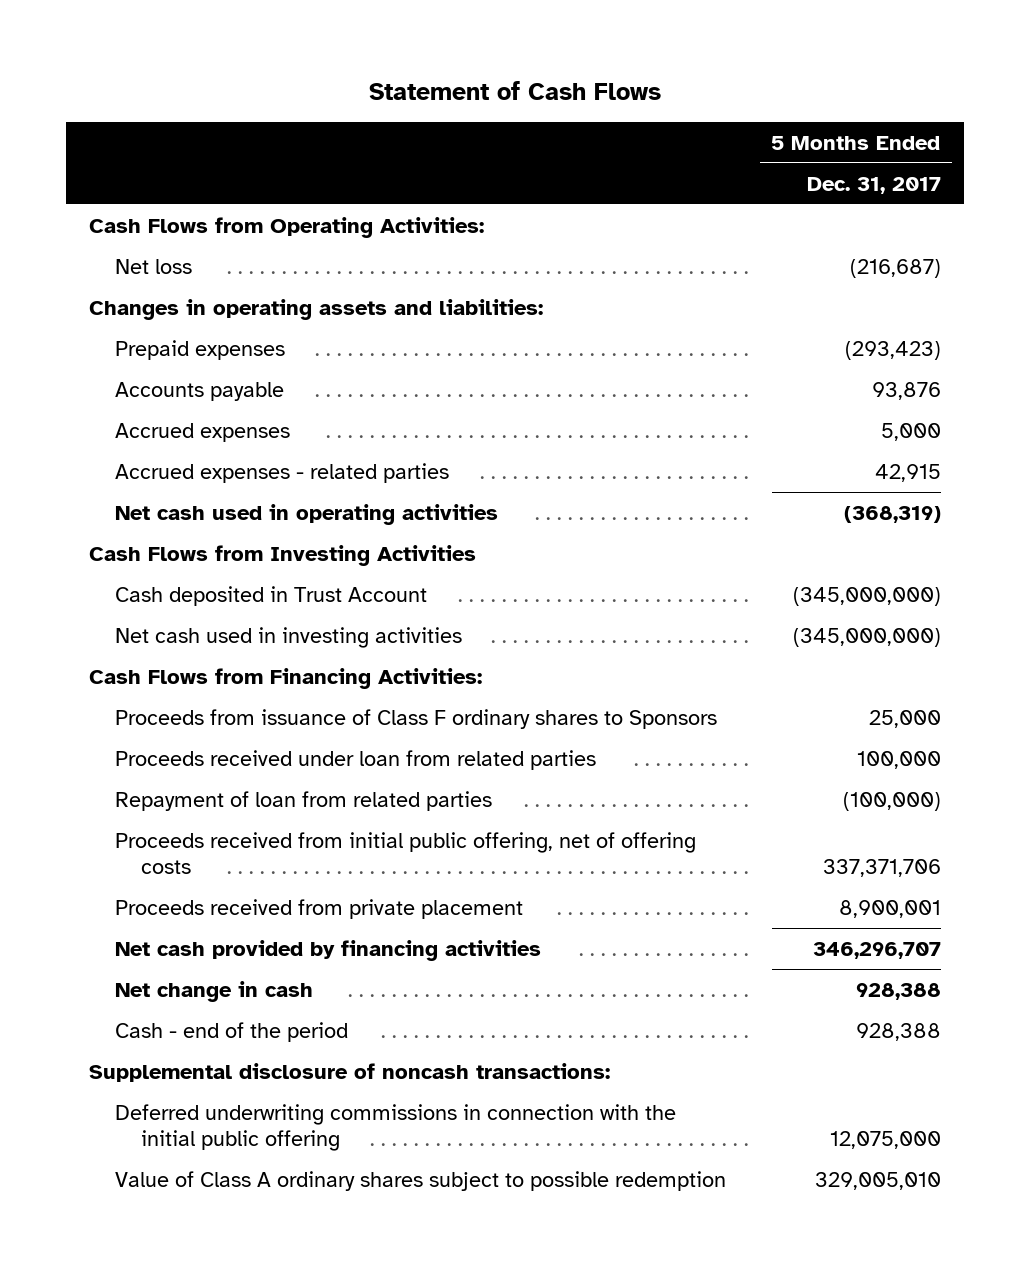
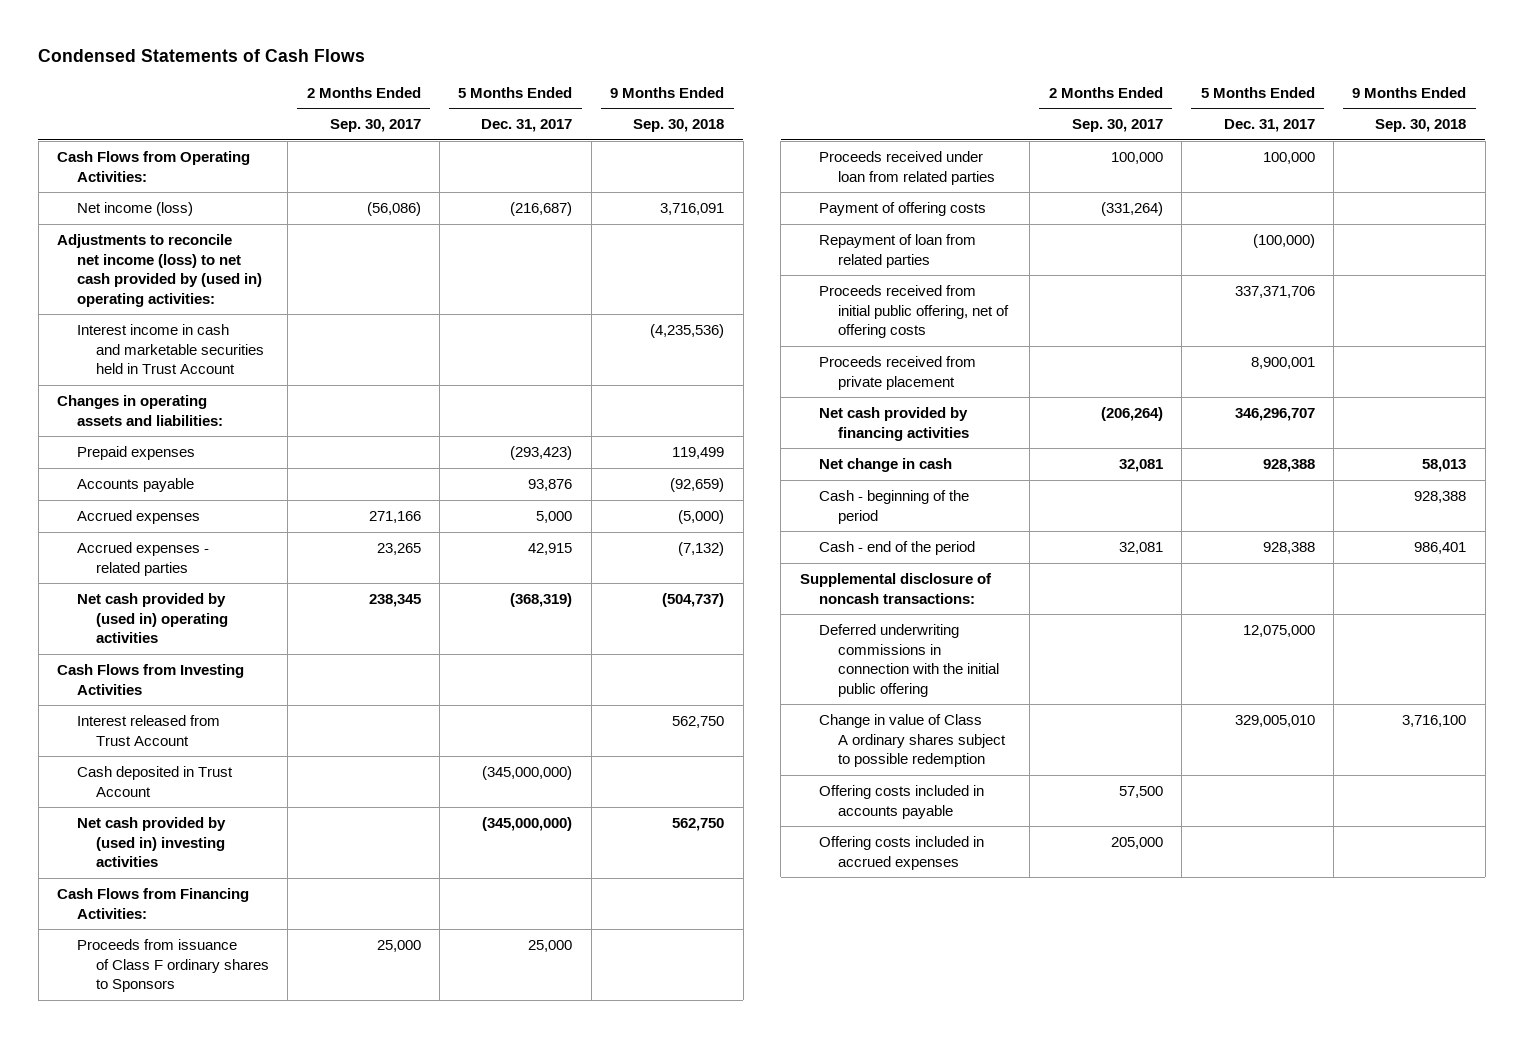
- Statement of Cash Flows
+ Condensed Statements of Cash Flows
- | 5 Months Ended Dec. 31, 2017
+ | 2 Months Ended Sep. 30, 2017 | 5 Months Ended Dec. 31, 2017 | 9 Months Ended Sep. 30, 2018
- Net loss | (216,687)
+ Net income (loss) | (56,086) | (216,687) | 3,716,091
+ Adjustments to reconcile net income (loss) to net cash provided by (used in) operating activities:
+ Interest income in cash and marketable securities held in Trust Account | | | (4,235,536)
- Net cash used in operating activities | (368,319)
+ Net cash provided by (used in) operating activities | 238,345 | (368,319) | (504,737)
+ Interest released from Trust Account | | | 562,750
- Net cash used in investing activities | (345,000,000)
+ Net cash provided by (used in) investing activities | | (345,000,000) | 562,750
+ Payment of offering costs | (331,264) | |
+ Cash - beginning of the period | | | 928,388
- Value of Class A ordinary shares subject to possible redemption | 329,005,010
+ Change in value of Class A ordinary shares subject to possible redemption | | 329,005,010 | 3,716,100
+ Offering costs included in accounts payable | 57,500 | |
+ Offering costs included in accrued expenses | 205,000 | |

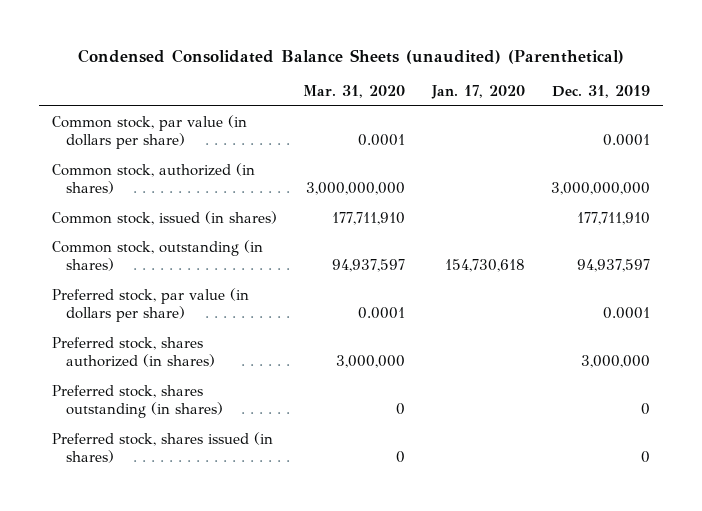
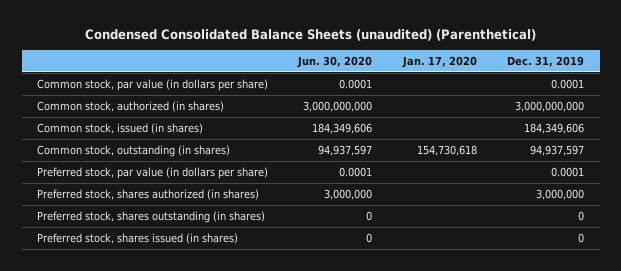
- | Mar. 31, 2020 | Jan. 17, 2020 | Dec. 31, 2019
+ | Jun. 30, 2020 | Jan. 17, 2020 | Dec. 31, 2019
- Common stock, issued (in shares) | 177,711,910 | | 177,711,910
+ Common stock, issued (in shares) | 184,349,606 | | 184,349,606

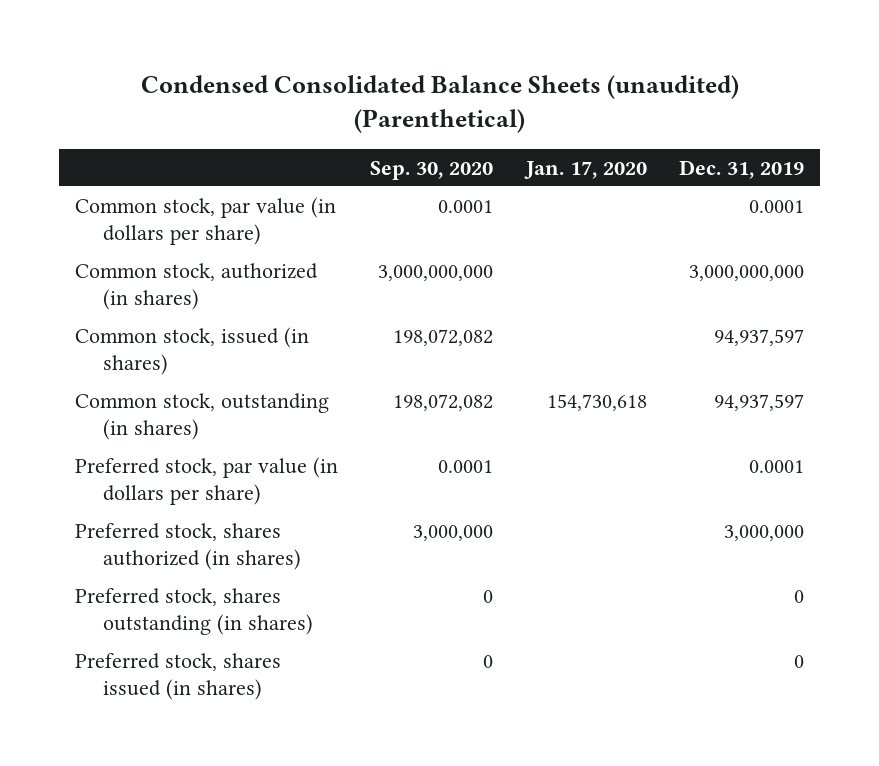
- | Jun. 30, 2020 | Jan. 17, 2020 | Dec. 31, 2019
+ | Sep. 30, 2020 | Jan. 17, 2020 | Dec. 31, 2019
- Common stock, issued (in shares) | 184,349,606 | | 184,349,606
+ Common stock, issued (in shares) | 198,072,082 | | 94,937,597

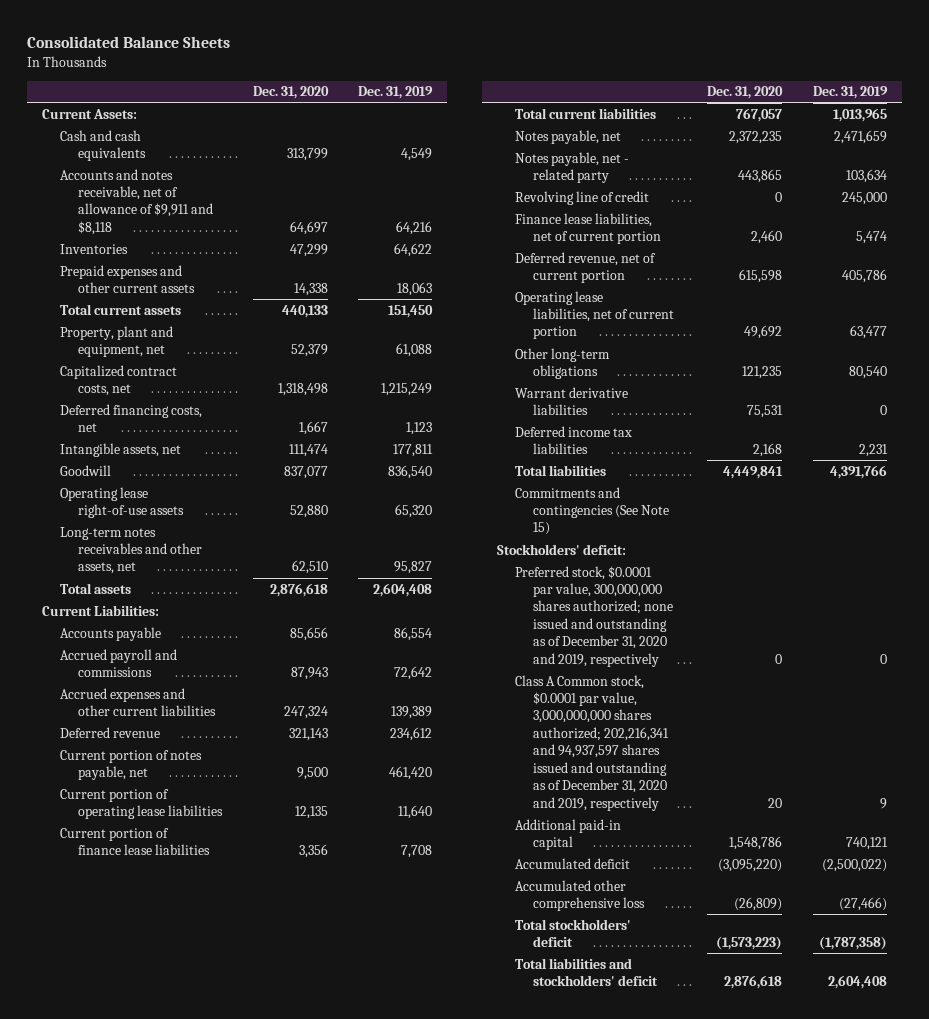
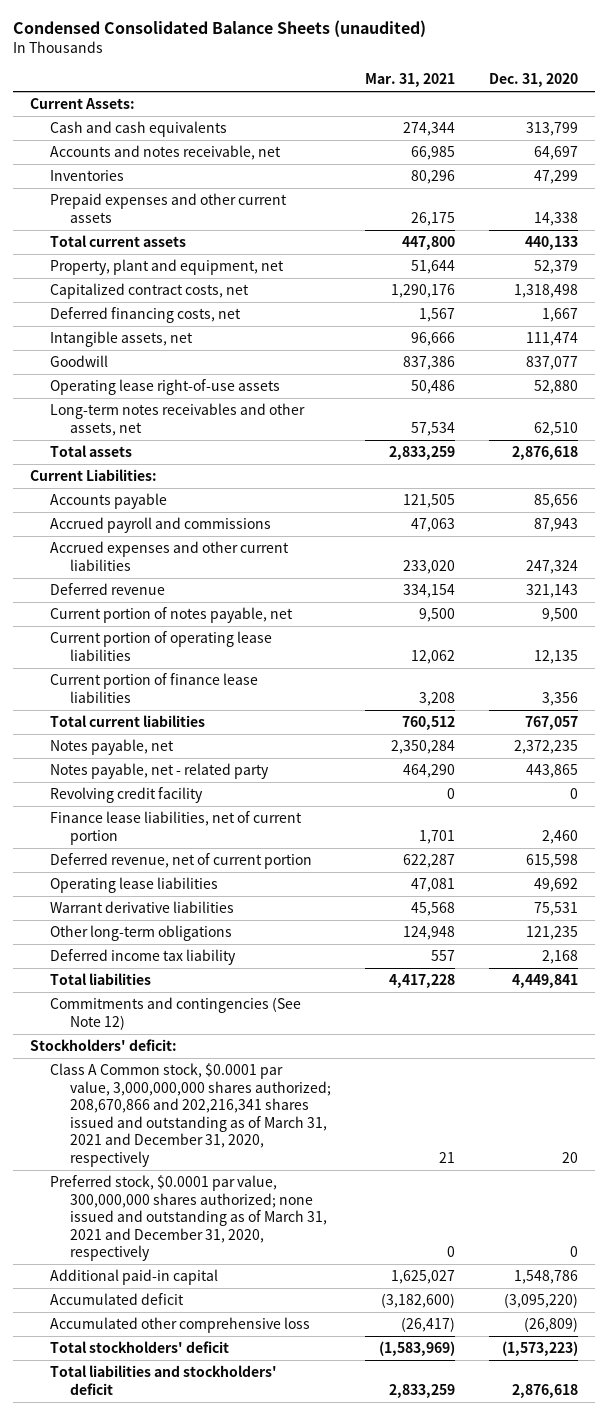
- Consolidated Balance Sheets
+ Condensed Consolidated Balance Sheets (unaudited)
- | Dec. 31, 2020 | Dec. 31, 2019
+ | Mar. 31, 2021 | Dec. 31, 2020
- Accounts and notes receivable, net of allowance of $9,911 and $8,118 | 64,697 | 64,216
+ Accounts and notes receivable, net | 66,985 | 64,697
- Revolving line of credit | 0 | 245,000
+ Revolving credit facility | 0 | 0
- Operating lease liabilities, net of current portion | 49,692 | 63,477
+ Operating lease liabilities | 47,081 | 49,692
- Deferred income tax liabilities | 2,168 | 2,231
moved down: Other long-term obligations | 124,948 | 121,235
+ Deferred income tax liability | 557 | 2,168
- Commitments and contingencies (See Note 15)
+ Commitments and contingencies (See Note 12)
- Preferred stock, $0.0001 par value, 300,000,000 shares authorized; none issued and outstanding as of December 31, 2020 and 2019, respectively | 0 | 0
- Class A Common stock, $0.0001 par value, 3,000,000,000 shares authorized; 202,216,341 and 94,937,597 shares issued and outstanding as of December 31, 2020 and 2019, respectively | 20 | 9
+ Class A Common stock, $0.0001 par value, 3,000,000,000 shares authorized; 208,670,866 and 202,216,341 shares issued and outstanding as of March 31, 2021 and December 31, 2020, respectively | 21 | 20
+ Preferred stock, $0.0001 par value, 300,000,000 shares authorized; none issued and outstanding as of March 31, 2021 and December 31, 2020, respectively | 0 | 0

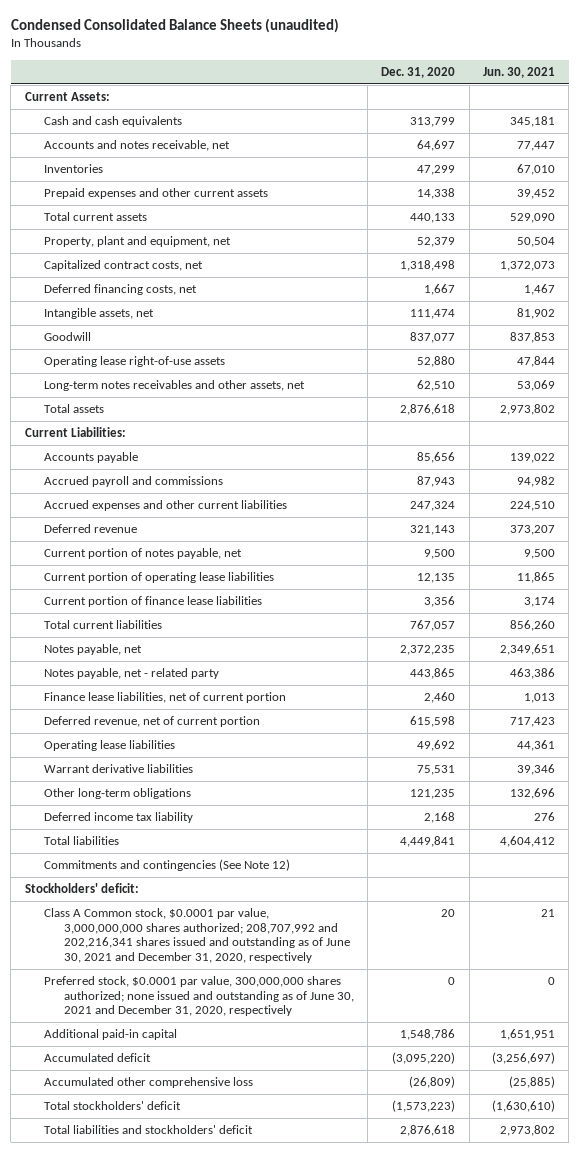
- | Mar. 31, 2021 | Dec. 31, 2020
+ | Dec. 31, 2020 | Jun. 30, 2021
- Revolving credit facility | 0 | 0
- Class A Common stock, $0.0001 par value, 3,000,000,000 shares authorized; 208,670,866 and 202,216,341 shares issued and outstanding as of March 31, 2021 and December 31, 2020, respectively | 21 | 20
- Preferred stock, $0.0001 par value, 300,000,000 shares authorized; none issued and outstanding as of March 31, 2021 and December 31, 2020, respectively | 0 | 0
+ Class A Common stock, $0.0001 par value, 3,000,000,000 shares authorized; 208,707,992 and 202,216,341 shares issued and outstanding as of June 30, 2021 and December 31, 2020, respectively | 20 | 21
+ Preferred stock, $0.0001 par value, 300,000,000 shares authorized; none issued and outstanding as of June 30, 2021 and December 31, 2020, respectively | 0 | 0

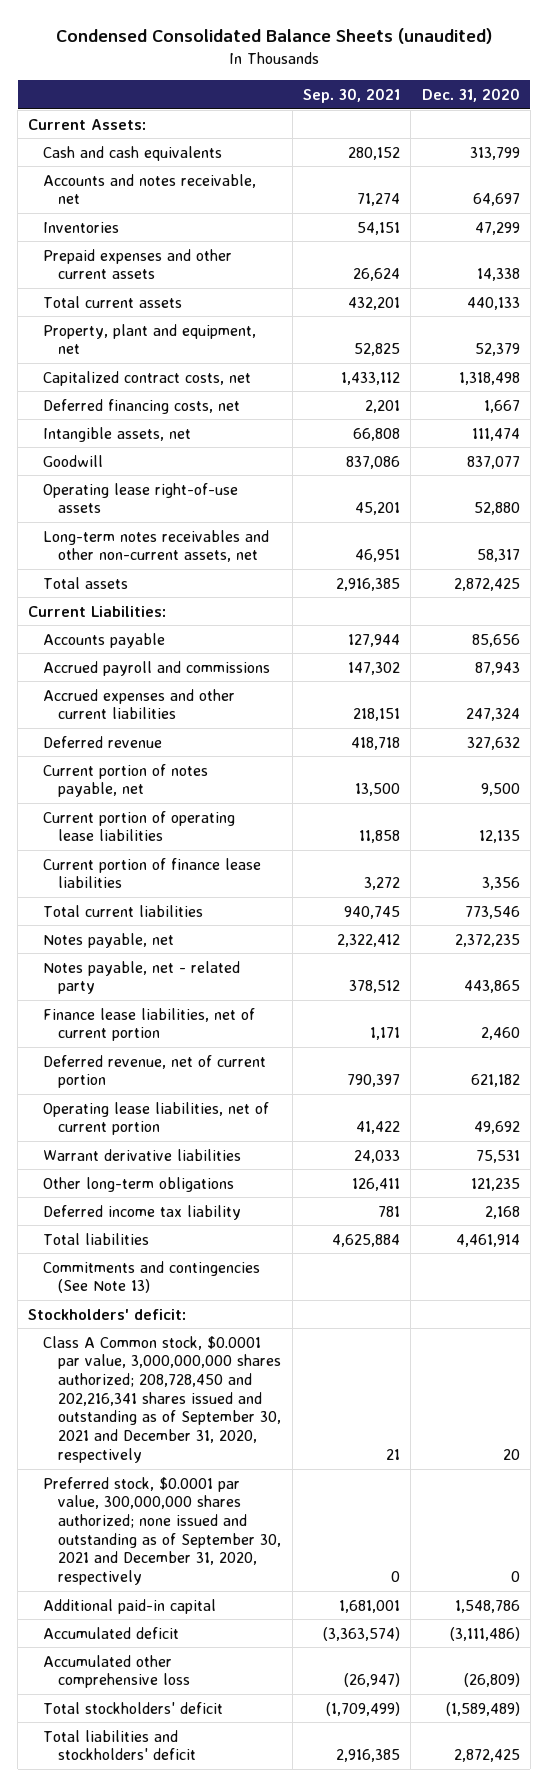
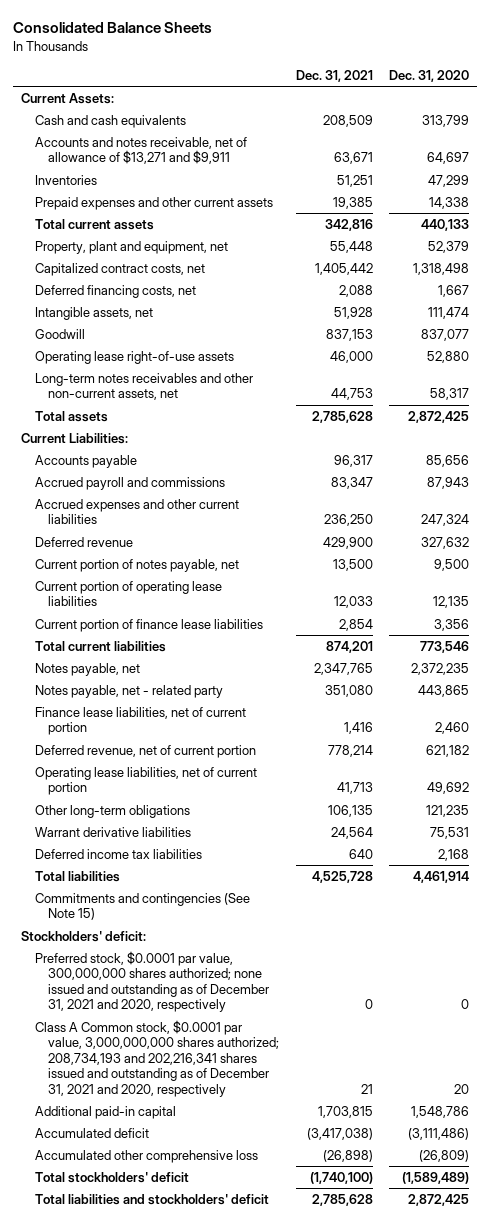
- Condensed Consolidated Balance Sheets (unaudited)
+ Consolidated Balance Sheets
- | Sep. 30, 2021 | Dec. 31, 2020
+ | Dec. 31, 2021 | Dec. 31, 2020
- Accounts and notes receivable, net | 71,274 | 64,697
+ Accounts and notes receivable, net of allowance of $13,271 and $9,911 | 63,671 | 64,697
- Deferred income tax liability | 781 | 2,168
moved down: Warrant derivative liabilities | 24,564 | 75,531
+ Deferred income tax liabilities | 640 | 2,168
- Commitments and contingencies (See Note 13)
+ Commitments and contingencies (See Note 15)
- Class A Common stock, $0.0001 par value, 3,000,000,000 shares authorized; 208,728,450 and 202,216,341 shares issued and outstanding as of September 30, 2021 and December 31, 2020, respectively | 21 | 20
- Preferred stock, $0.0001 par value, 300,000,000 shares authorized; none issued and outstanding as of September 30, 2021 and December 31, 2020, respectively | 0 | 0
+ Preferred stock, $0.0001 par value, 300,000,000 shares authorized; none issued and outstanding as of December 31, 2021 and 2020, respectively | 0 | 0
+ Class A Common stock, $0.0001 par value, 3,000,000,000 shares authorized; 208,734,193 and 202,216,341 shares issued and outstanding as of December 31, 2021 and 2020, respectively | 21 | 20

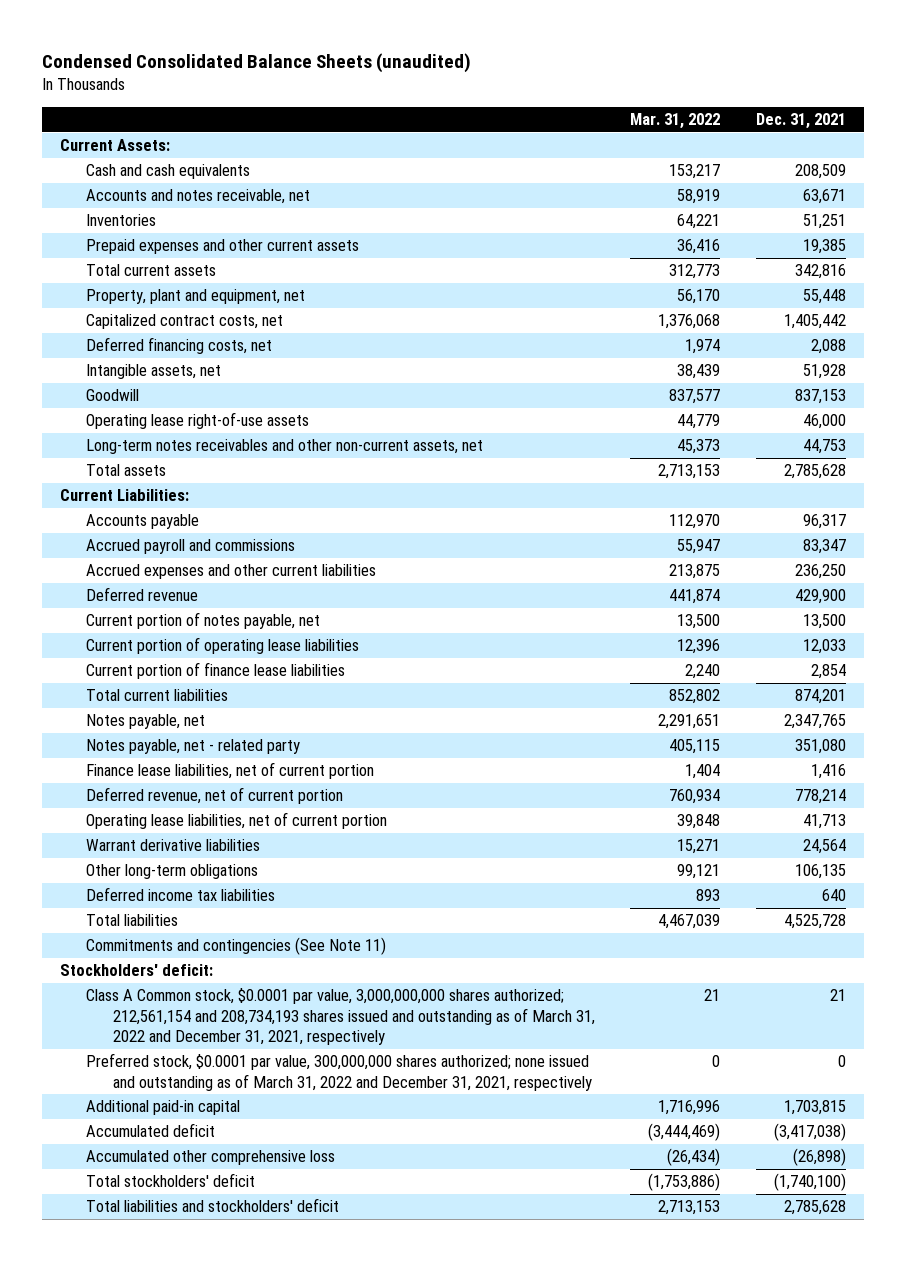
- Consolidated Balance Sheets
+ Condensed Consolidated Balance Sheets (unaudited)
- | Dec. 31, 2021 | Dec. 31, 2020
+ | Mar. 31, 2022 | Dec. 31, 2021
- Accounts and notes receivable, net of allowance of $13,271 and $9,911 | 63,671 | 64,697
+ Accounts and notes receivable, net | 58,919 | 63,671
moved down: Other long-term obligations | 99,121 | 106,135
- Commitments and contingencies (See Note 15)
+ Commitments and contingencies (See Note 11)
- Preferred stock, $0.0001 par value, 300,000,000 shares authorized; none issued and outstanding as of December 31, 2021 and 2020, respectively | 0 | 0
- Class A Common stock, $0.0001 par value, 3,000,000,000 shares authorized; 208,734,193 and 202,216,341 shares issued and outstanding as of December 31, 2021 and 2020, respectively | 21 | 20
+ Class A Common stock, $0.0001 par value, 3,000,000,000 shares authorized; 212,561,154 and 208,734,193 shares issued and outstanding as of March 31, 2022 and December 31, 2021, respectively | 21 | 21
+ Preferred stock, $0.0001 par value, 300,000,000 shares authorized; none issued and outstanding as of March 31, 2022 and December 31, 2021, respectively | 0 | 0

